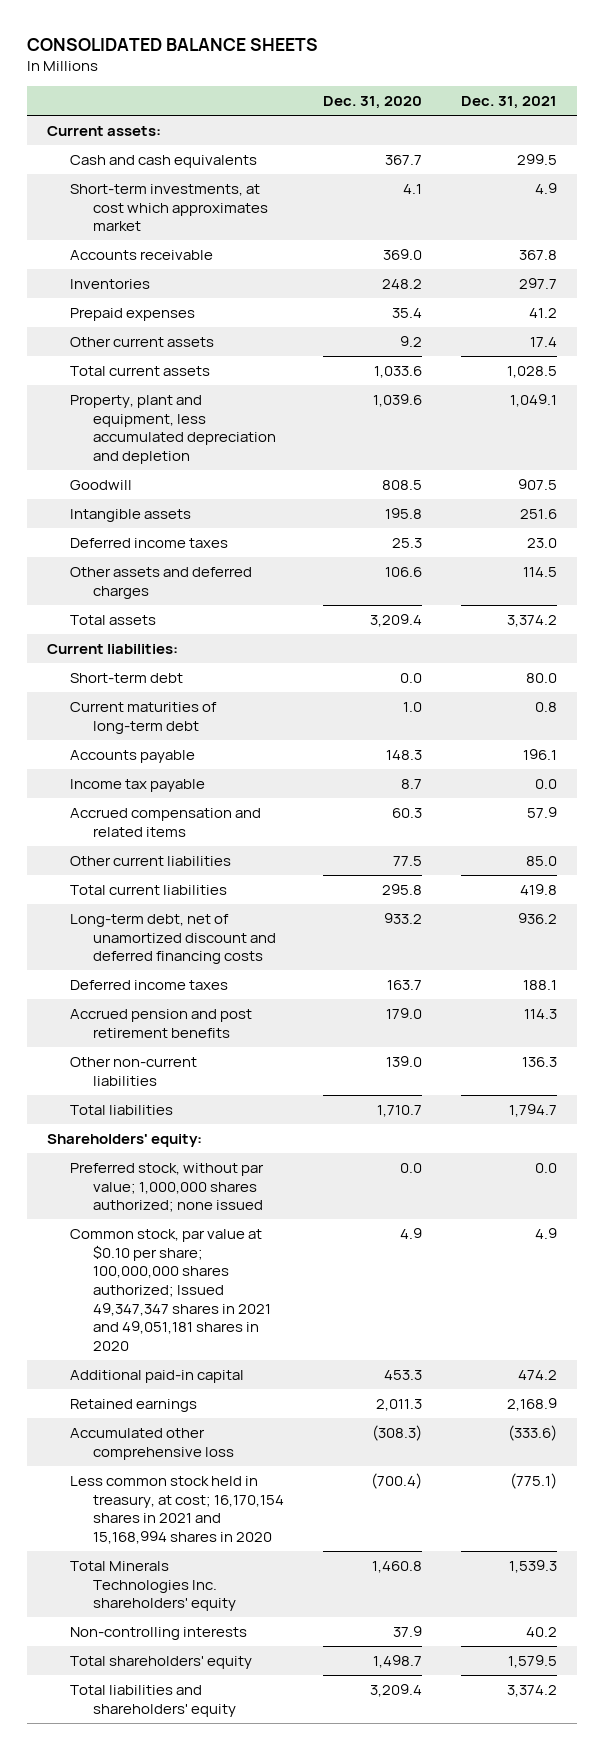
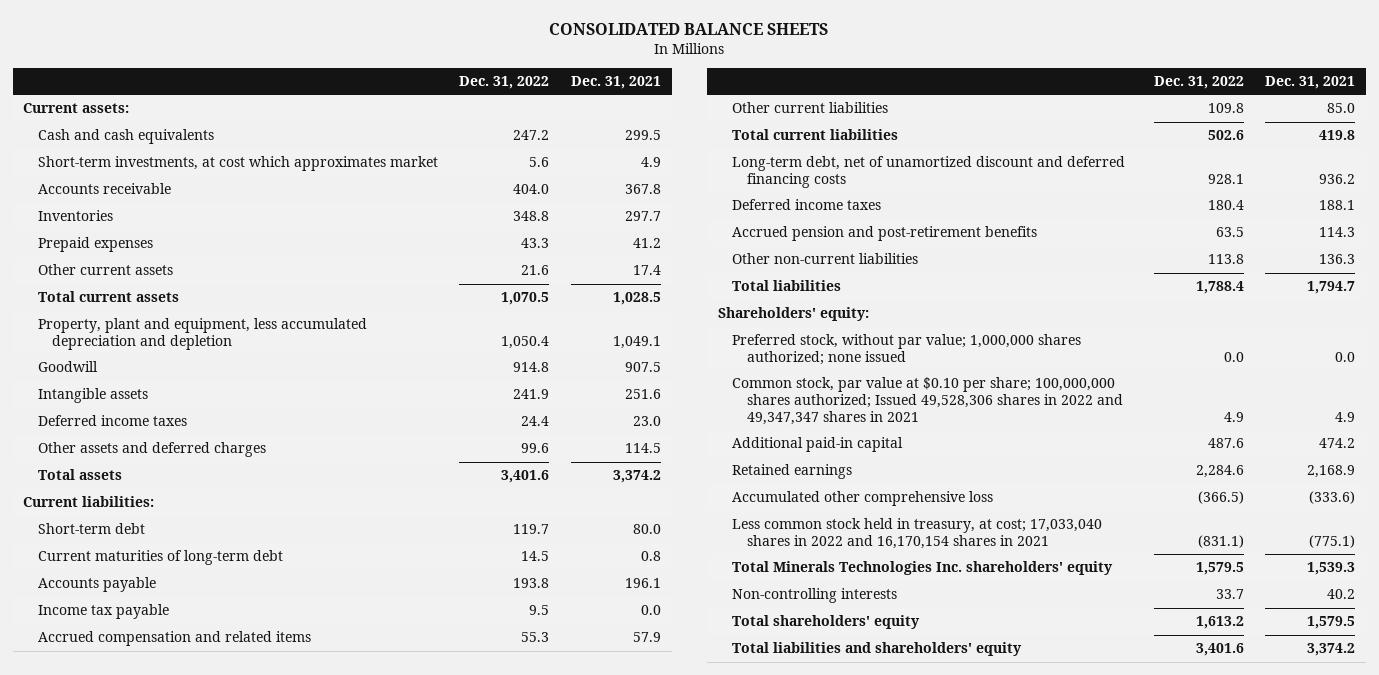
- | Dec. 31, 2020 | Dec. 31, 2021
+ | Dec. 31, 2022 | Dec. 31, 2021
- Accrued pension and post retirement benefits | 179.0 | 114.3
+ Accrued pension and post-retirement benefits | 63.5 | 114.3
- Common stock, par value at $0.10 per share; 100,000,000 shares authorized; Issued 49,347,347 shares in 2021 and 49,051,181 shares in 2020 | 4.9 | 4.9
+ Common stock, par value at $0.10 per share; 100,000,000 shares authorized; Issued 49,528,306 shares in 2022 and 49,347,347 shares in 2021 | 4.9 | 4.9
- Less common stock held in treasury, at cost; 16,170,154 shares in 2021 and 15,168,994 shares in 2020 | (700.4) | (775.1)
+ Less common stock held in treasury, at cost; 17,033,040 shares in 2022 and 16,170,154 shares in 2021 | (831.1) | (775.1)

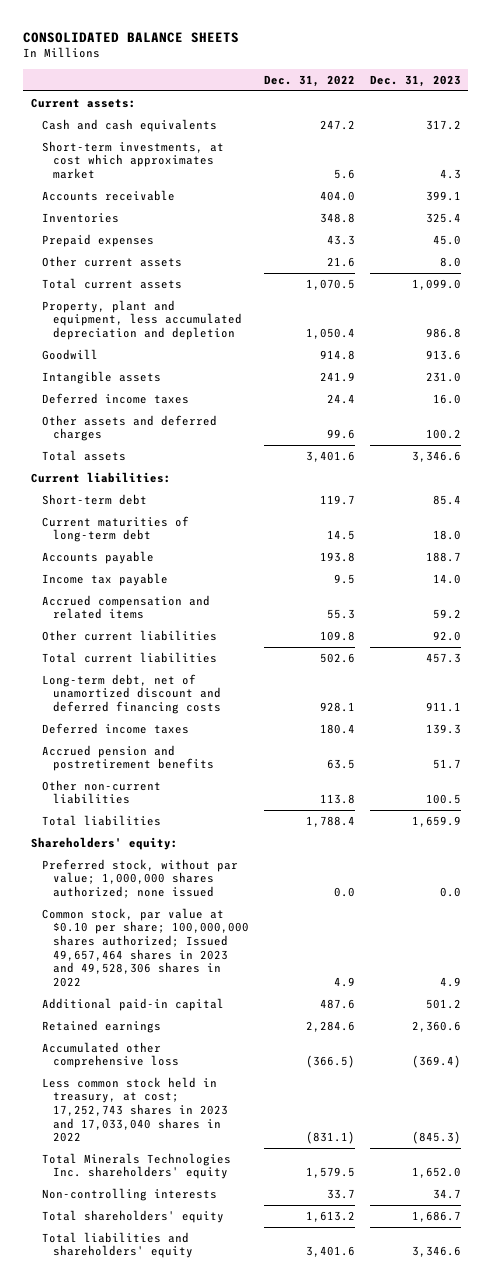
- | Dec. 31, 2022 | Dec. 31, 2021
+ | Dec. 31, 2022 | Dec. 31, 2023
- Accrued pension and post-retirement benefits | 63.5 | 114.3
+ Accrued pension and postretirement benefits | 63.5 | 51.7
- Common stock, par value at $0.10 per share; 100,000,000 shares authorized; Issued 49,528,306 shares in 2022 and 49,347,347 shares in 2021 | 4.9 | 4.9
+ Common stock, par value at $0.10 per share; 100,000,000 shares authorized; Issued 49,657,464 shares in 2023 and 49,528,306 shares in 2022 | 4.9 | 4.9
- Less common stock held in treasury, at cost; 17,033,040 shares in 2022 and 16,170,154 shares in 2021 | (831.1) | (775.1)
+ Less common stock held in treasury, at cost; 17,252,743 shares in 2023 and 17,033,040 shares in 2022 | (831.1) | (845.3)

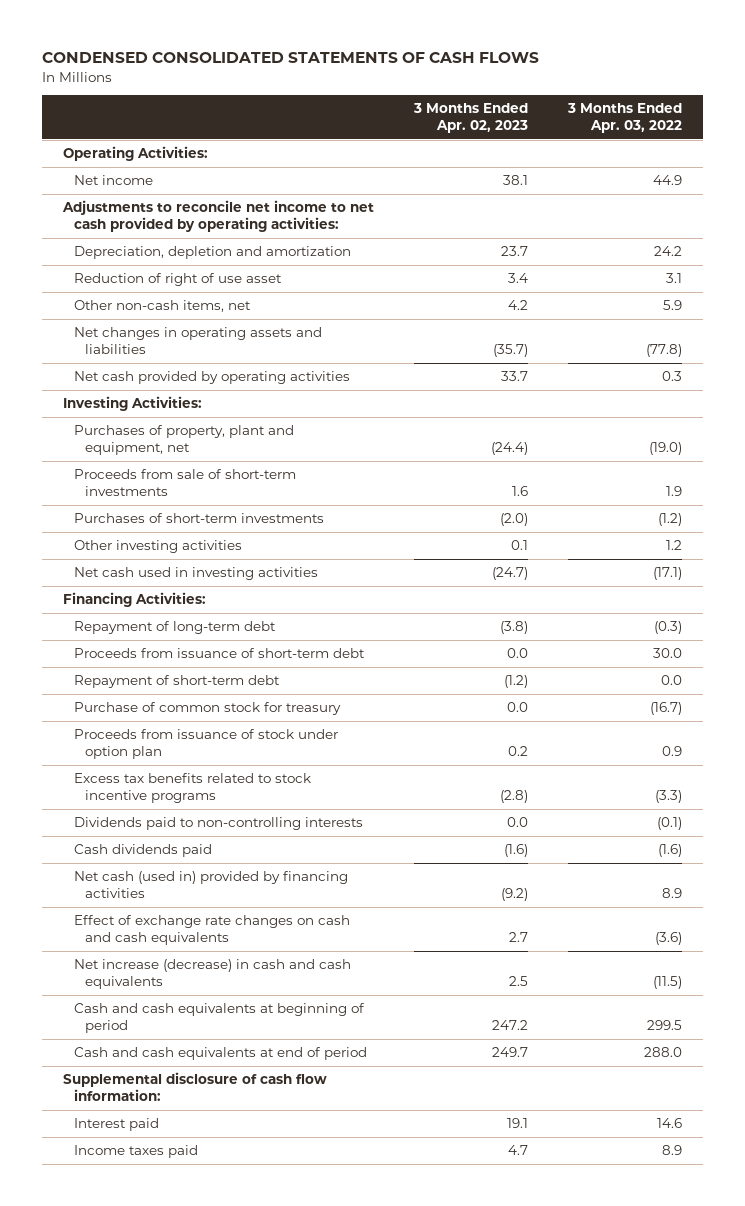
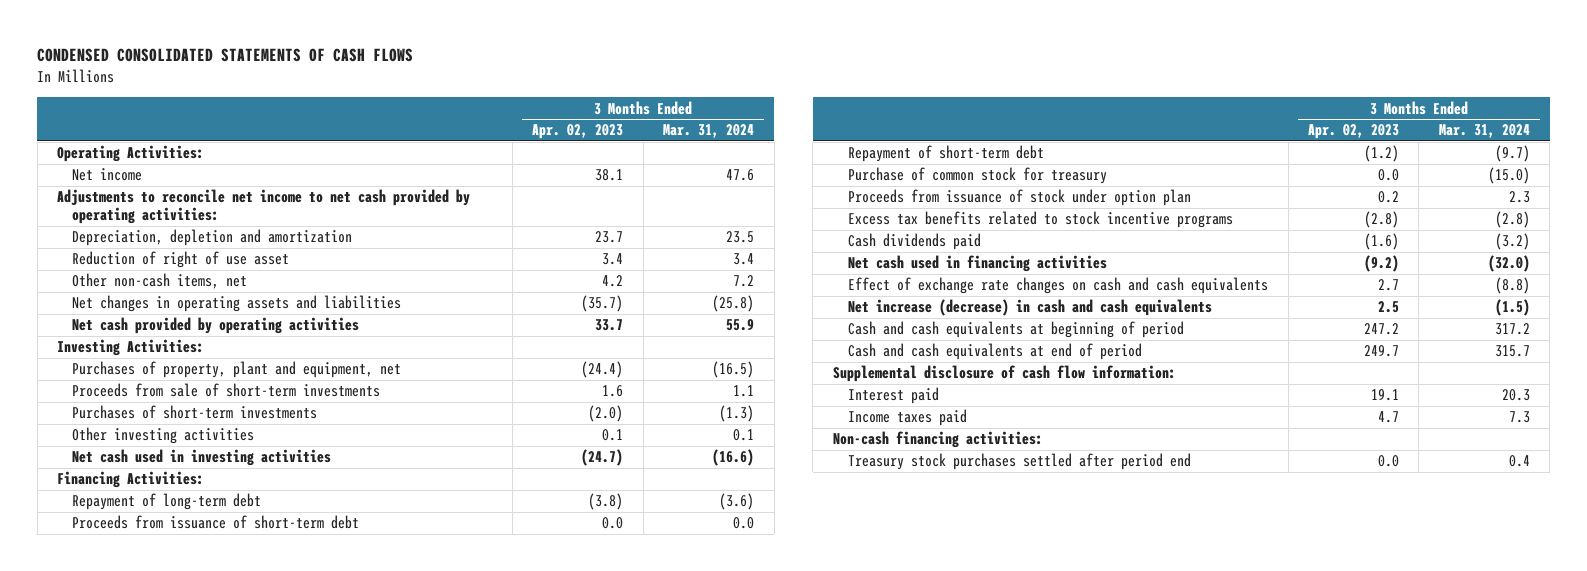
- | 3 Months Ended Apr. 02, 2023 | 3 Months Ended Apr. 03, 2022
+ | 3 Months Ended Apr. 02, 2023 | 3 Months Ended Mar. 31, 2024
- Dividends paid to non-controlling interests | 0.0 | (0.1)
- Net cash (used in) provided by financing activities | (9.2) | 8.9
+ Net cash used in financing activities | (9.2) | (32.0)
+ Non-cash financing activities:
+ Treasury stock purchases settled after period end | 0.0 | 0.4

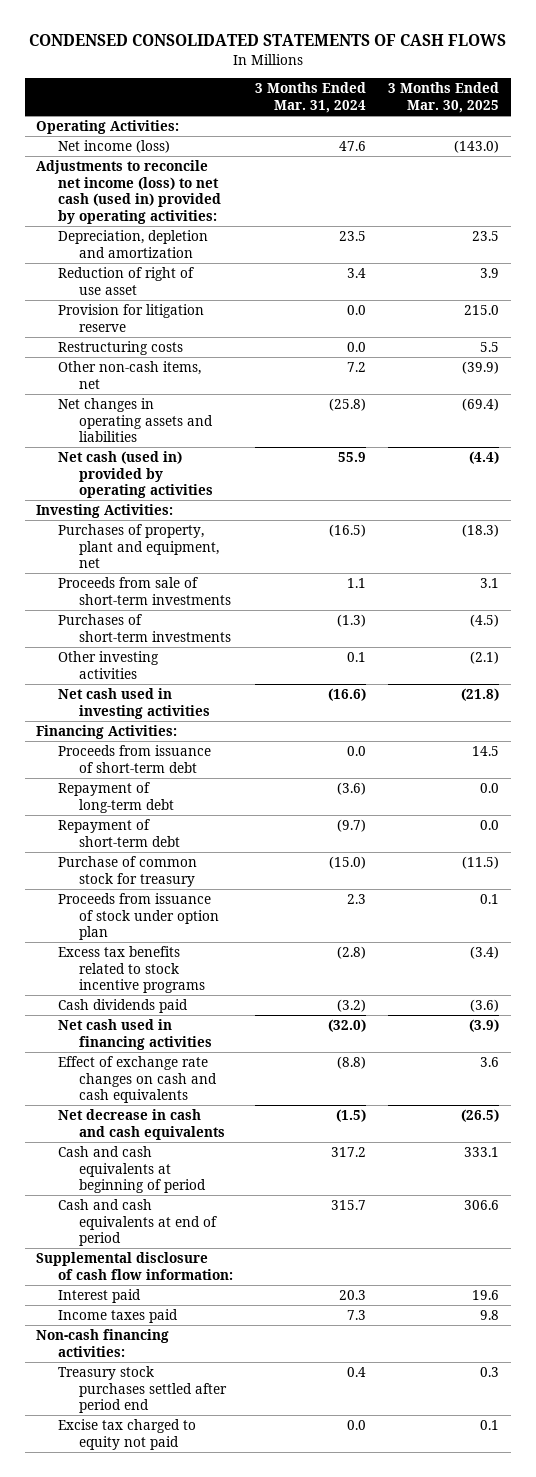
- | 3 Months Ended Apr. 02, 2023 | 3 Months Ended Mar. 31, 2024
+ | 3 Months Ended Mar. 31, 2024 | 3 Months Ended Mar. 30, 2025
- Net income | 38.1 | 47.6
- Adjustments to reconcile net income to net cash provided by operating activities:
+ Net income (loss) | 47.6 | (143.0)
+ Adjustments to reconcile net income (loss) to net cash (used in) provided by operating activities:
+ Provision for litigation reserve | 0.0 | 215.0
+ Restructuring costs | 0.0 | 5.5
- Net cash provided by operating activities | 33.7 | 55.9
+ Net cash (used in) provided by operating activities | 55.9 | (4.4)
moved down: Repayment of long-term debt | (3.6) | 0.0
- Net increase (decrease) in cash and cash equivalents | 2.5 | (1.5)
+ Net decrease in cash and cash equivalents | (1.5) | (26.5)
+ Excise tax charged to equity not paid | 0.0 | 0.1

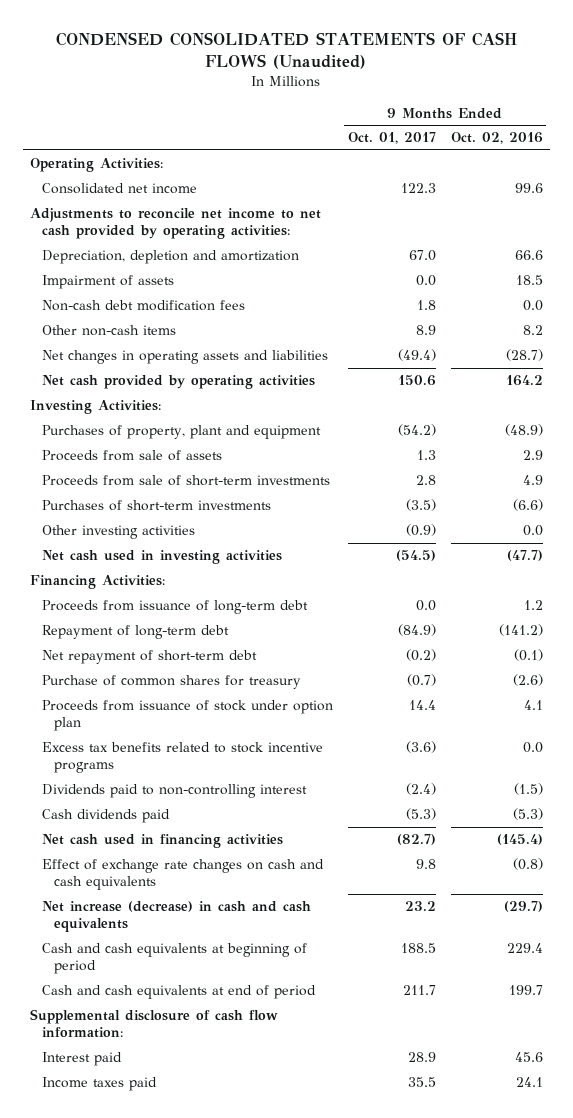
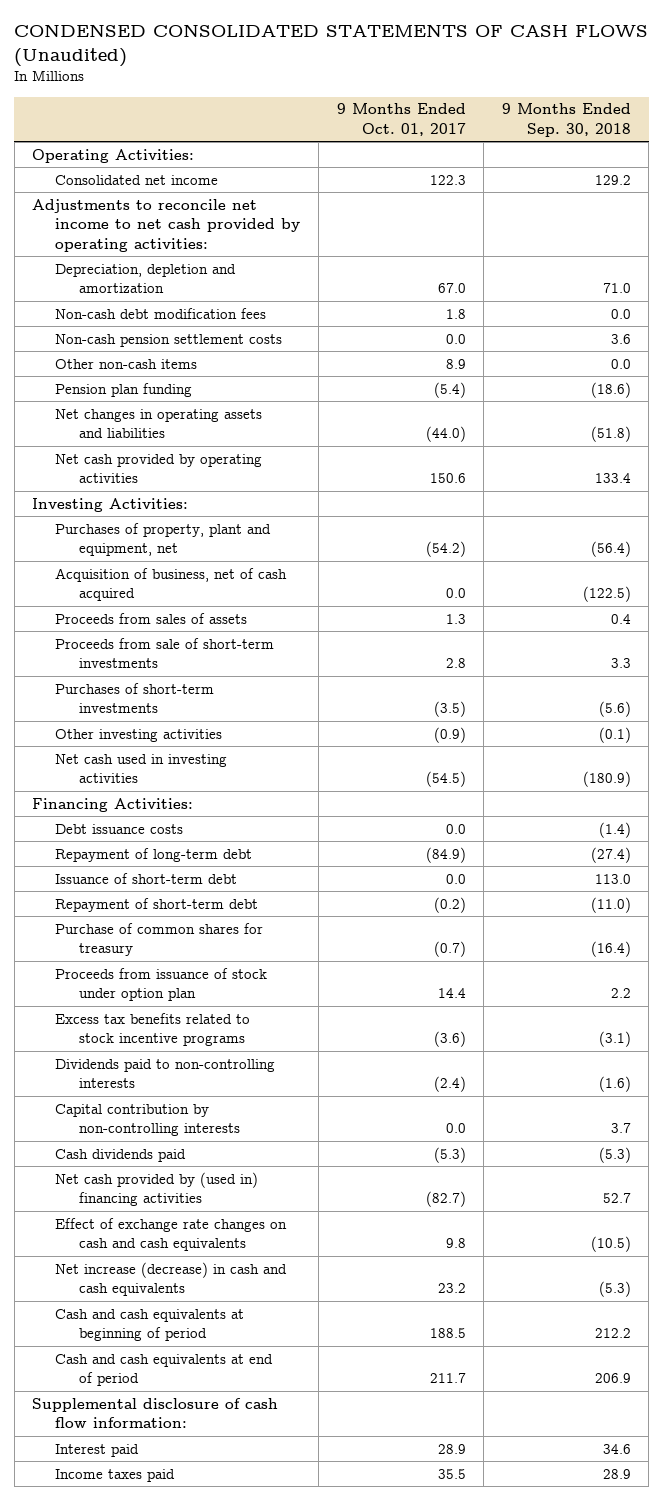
- | 9 Months Ended Oct. 01, 2017 | 9 Months Ended Oct. 02, 2016
+ | 9 Months Ended Oct. 01, 2017 | 9 Months Ended Sep. 30, 2018
- Impairment of assets | 0.0 | 18.5
+ Non-cash pension settlement costs | 0.0 | 3.6
- Net changes in operating assets and liabilities | (49.4) | (28.7)
+ Pension plan funding | (5.4) | (18.6)
+ Net changes in operating assets and liabilities | (44.0) | (51.8)
- Purchases of property, plant and equipment | (54.2) | (48.9)
- Proceeds from sale of assets | 1.3 | 2.9
+ Purchases of property, plant and equipment, net | (54.2) | (56.4)
+ Acquisition of business, net of cash acquired | 0.0 | (122.5)
+ Proceeds from sales of assets | 1.3 | 0.4
- Proceeds from issuance of long-term debt | 0.0 | 1.2
+ Debt issuance costs | 0.0 | (1.4)
- Net repayment of short-term debt | (0.2) | (0.1)
+ Issuance of short-term debt | 0.0 | 113.0
+ Repayment of short-term debt | (0.2) | (11.0)
- Dividends paid to non-controlling interest | (2.4) | (1.5)
+ Dividends paid to non-controlling interests | (2.4) | (1.6)
+ Capital contribution by non-controlling interests | 0.0 | 3.7
- Net cash used in financing activities | (82.7) | (145.4)
+ Net cash provided by (used in) financing activities | (82.7) | 52.7

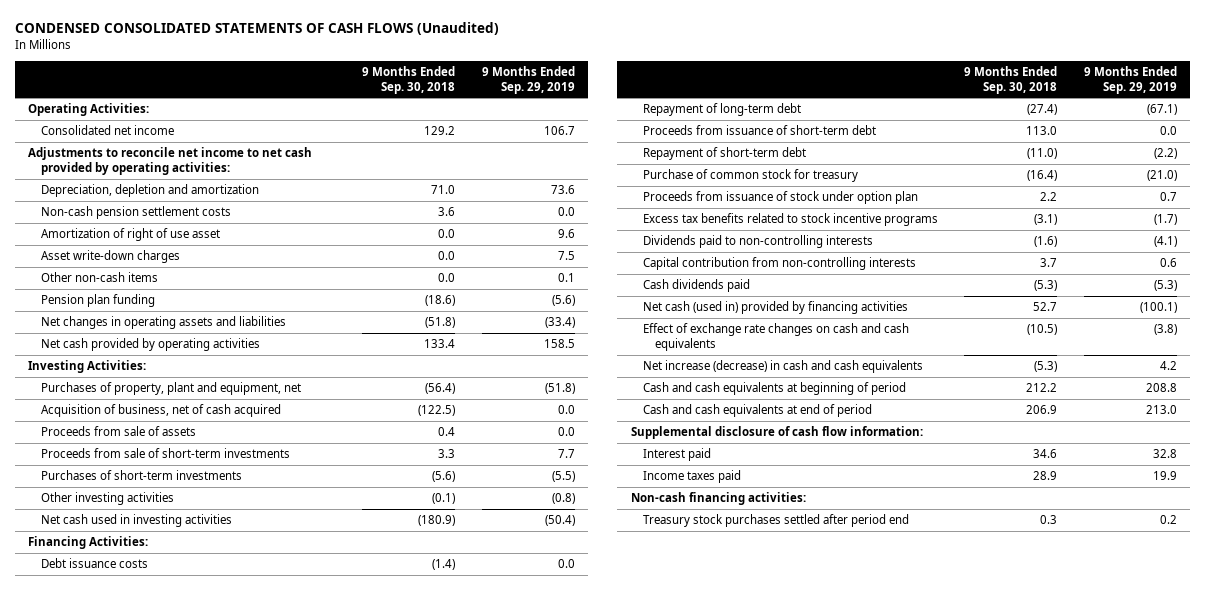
- | 9 Months Ended Oct. 01, 2017 | 9 Months Ended Sep. 30, 2018
+ | 9 Months Ended Sep. 30, 2018 | 9 Months Ended Sep. 29, 2019
- Non-cash debt modification fees | 1.8 | 0.0
+ Amortization of right of use asset | 0.0 | 9.6
+ Asset write-down charges | 0.0 | 7.5
- Proceeds from sales of assets | 1.3 | 0.4
+ Proceeds from sale of assets | 0.4 | 0.0
- Issuance of short-term debt | 0.0 | 113.0
+ Proceeds from issuance of short-term debt | 113.0 | 0.0
- Purchase of common shares for treasury | (0.7) | (16.4)
+ Purchase of common stock for treasury | (16.4) | (21.0)
- Capital contribution by non-controlling interests | 0.0 | 3.7
+ Capital contribution from non-controlling interests | 3.7 | 0.6
- Net cash provided by (used in) financing activities | (82.7) | 52.7
+ Net cash (used in) provided by financing activities | 52.7 | (100.1)
+ Non-cash financing activities:
+ Treasury stock purchases settled after period end | 0.3 | 0.2

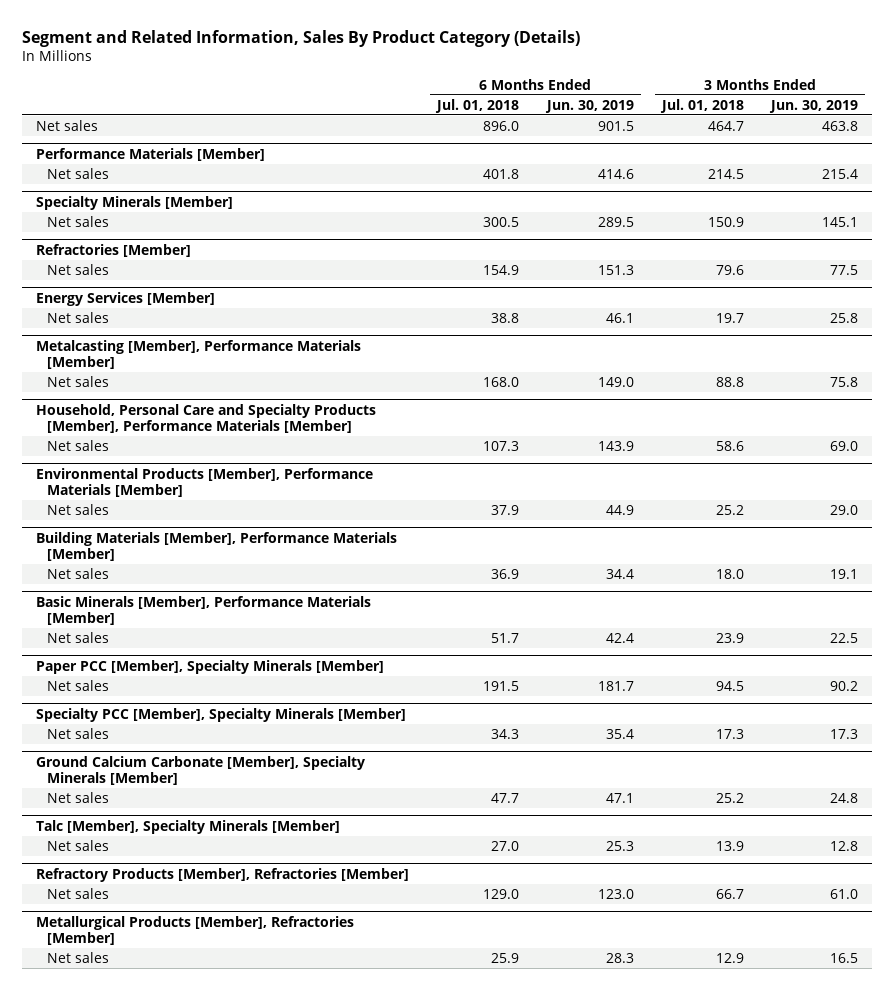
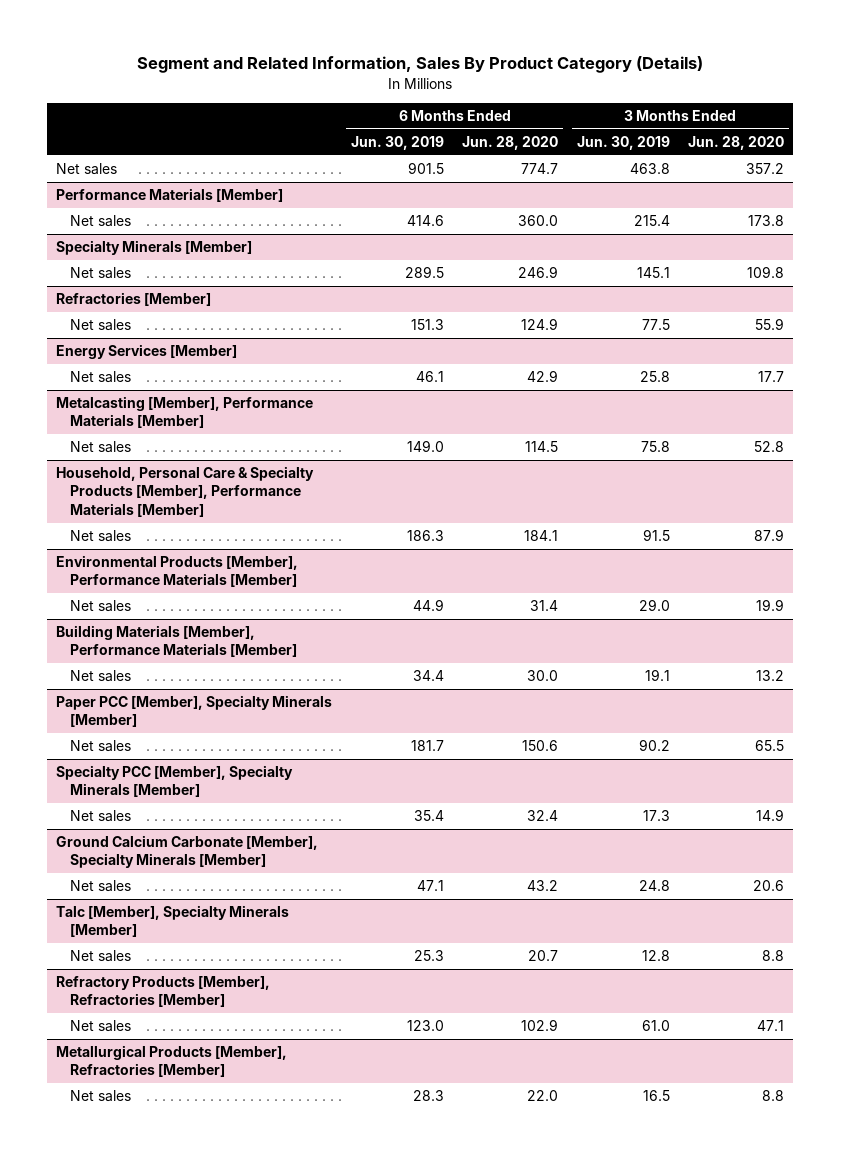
- | 6 Months Ended Jul. 01, 2018 | 6 Months Ended Jun. 30, 2019 | 3 Months Ended Jul. 01, 2018 | 3 Months Ended Jun. 30, 2019
+ | 6 Months Ended Jun. 30, 2019 | 6 Months Ended Jun. 28, 2020 | 3 Months Ended Jun. 30, 2019 | 3 Months Ended Jun. 28, 2020
- Household, Personal Care and Specialty Products [Member], Performance Materials [Member]
- Net sales | 107.3 | 143.9 | 58.6 | 69.0
+ Household, Personal Care & Specialty Products [Member], Performance Materials [Member]
+ Net sales | 186.3 | 184.1 | 91.5 | 87.9
- Basic Minerals [Member], Performance Materials [Member]
- Net sales | 51.7 | 42.4 | 23.9 | 22.5

